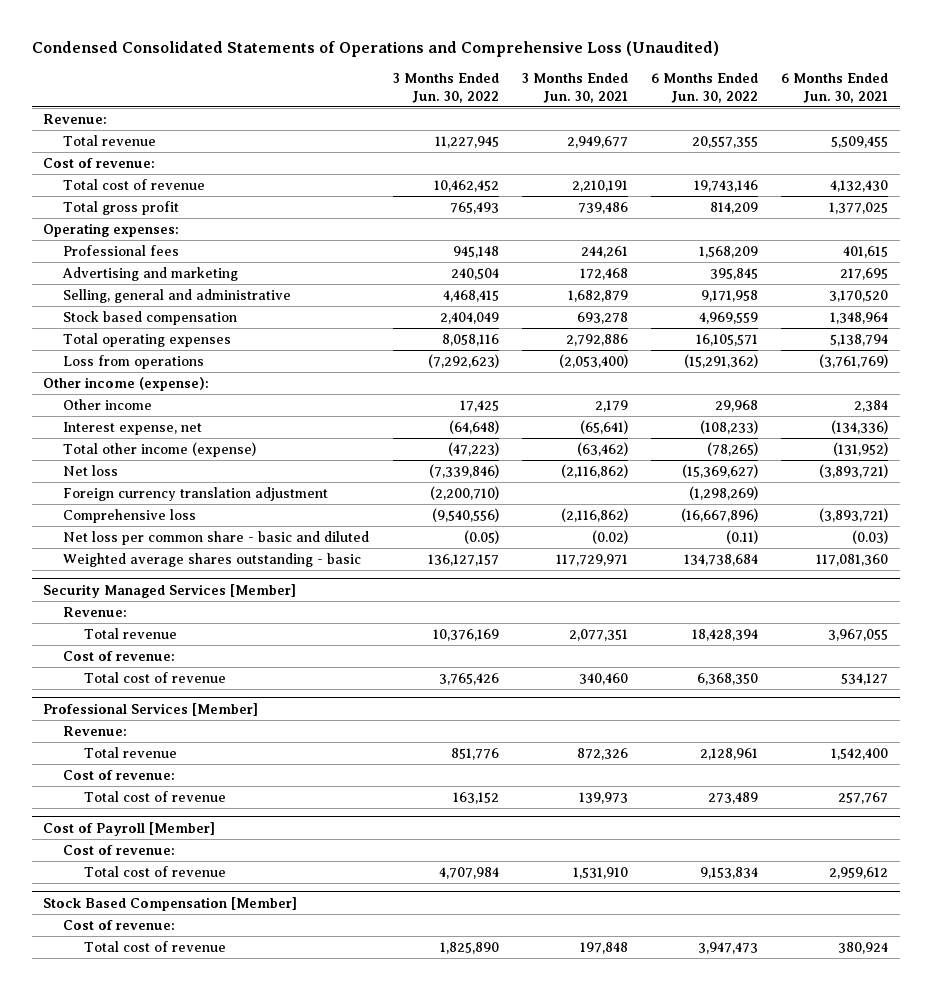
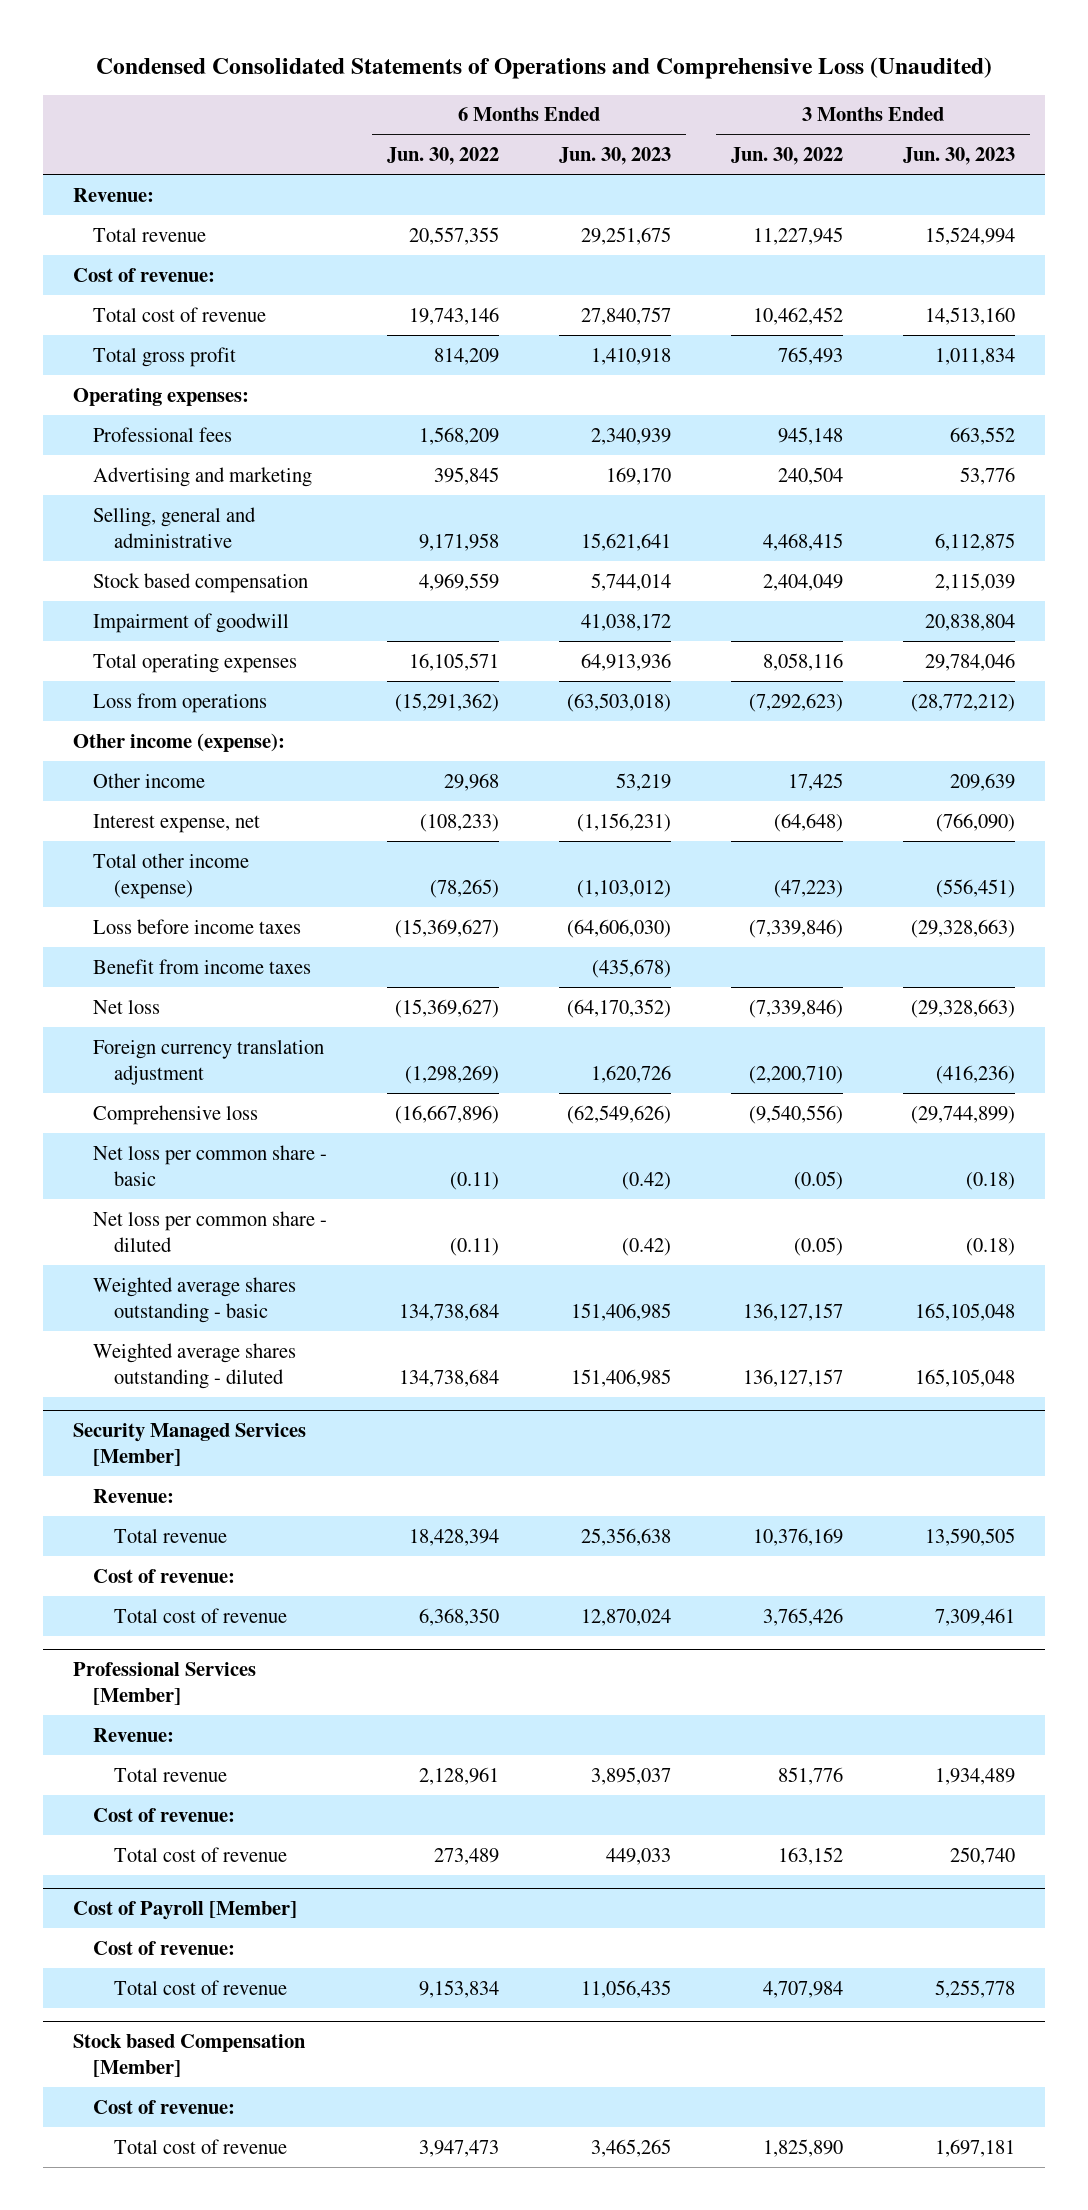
- | 3 Months Ended Jun. 30, 2022 | 3 Months Ended Jun. 30, 2021 | 6 Months Ended Jun. 30, 2022 | 6 Months Ended Jun. 30, 2021
+ | 6 Months Ended Jun. 30, 2022 | 6 Months Ended Jun. 30, 2023 | 3 Months Ended Jun. 30, 2022 | 3 Months Ended Jun. 30, 2023
+ Impairment of goodwill | | 41,038,172 | | 20,838,804
+ Loss before income taxes | (15,369,627) | (64,606,030) | (7,339,846) | (29,328,663)
+ Benefit from income taxes | | (435,678) | |
- Net loss per common share - basic and diluted | (0.05) | (0.02) | (0.11) | (0.03)
+ Net loss per common share - basic | (0.11) | (0.42) | (0.05) | (0.18)
+ Net loss per common share - diluted | (0.11) | (0.42) | (0.05) | (0.18)
+ Weighted average shares outstanding - diluted | 134,738,684 | 151,406,985 | 136,127,157 | 165,105,048
- Stock Based Compensation [Member]
+ Stock based Compensation [Member]

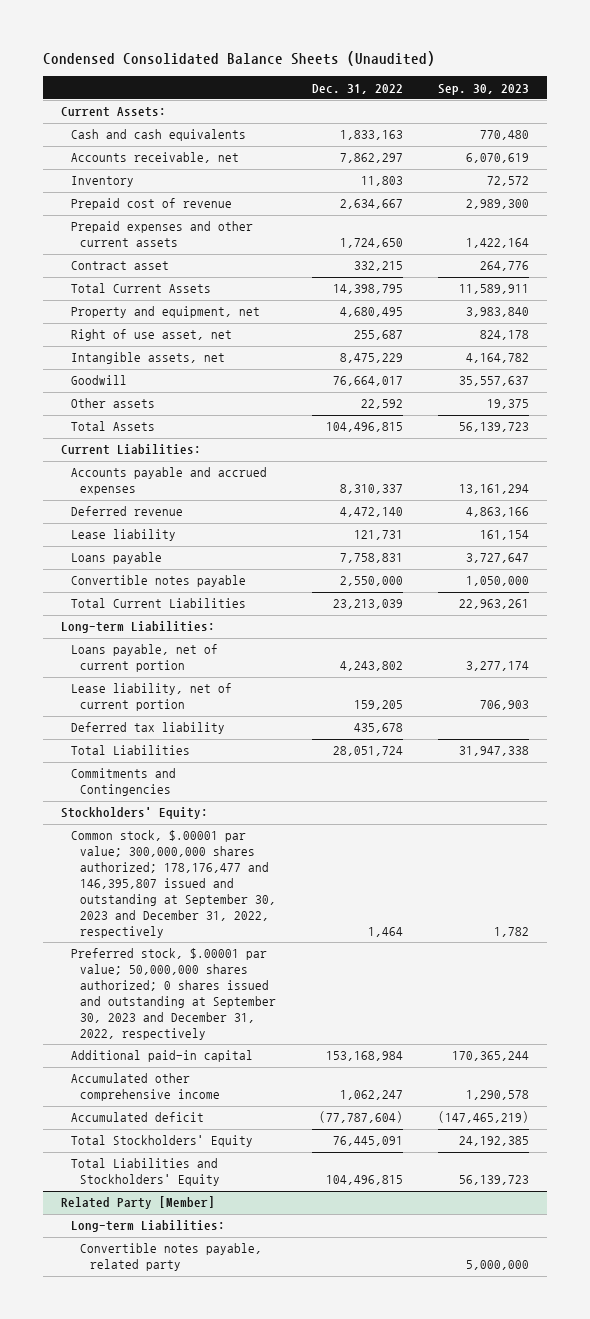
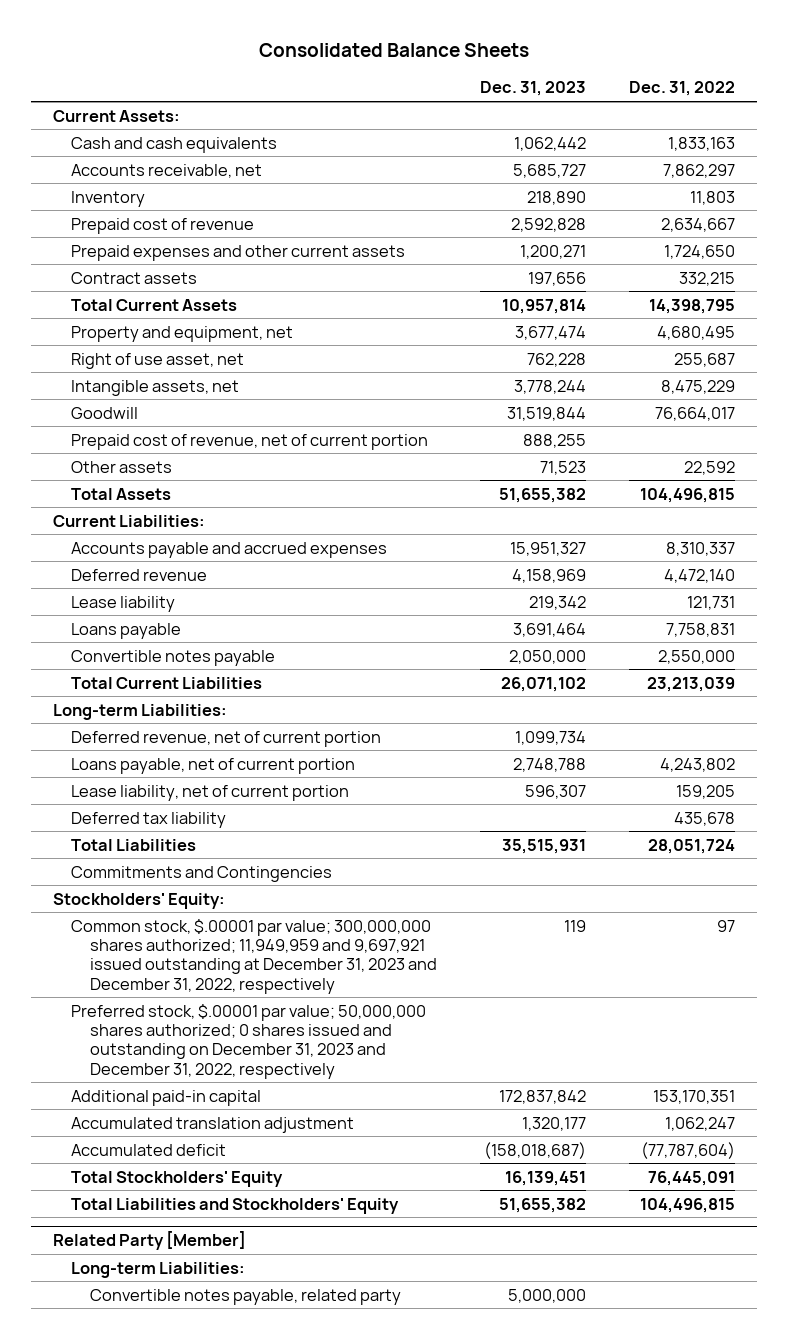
- Condensed Consolidated Balance Sheets (Unaudited)
+ Consolidated Balance Sheets
- | Dec. 31, 2022 | Sep. 30, 2023
+ | Dec. 31, 2023 | Dec. 31, 2022
- Contract asset | 332,215 | 264,776
+ Contract assets | 197,656 | 332,215
+ Prepaid cost of revenue, net of current portion | 888,255 |
+ Deferred revenue, net of current portion | 1,099,734 |
- Common stock, $.00001 par value; 300,000,000 shares authorized; 178,176,477 and 146,395,807 issued and outstanding at September 30, 2023 and December 31, 2022, respectively | 1,464 | 1,782
- Preferred stock, $.00001 par value; 50,000,000 shares authorized; 0 shares issued and outstanding at September 30, 2023 and December 31, 2022, respectively
- Additional paid-in capital | 153,168,984 | 170,365,244
- Accumulated other comprehensive income | 1,062,247 | 1,290,578
+ Common stock, $.00001 par value; 300,000,000 shares authorized; 11,949,959 and 9,697,921 issued outstanding at December 31, 2023 and December 31, 2022, respectively | 119 | 97
+ Preferred stock, $.00001 par value; 50,000,000 shares authorized; 0 shares issued and outstanding on December 31, 2023 and December 31, 2022, respectively
+ Additional paid-in capital | 172,837,842 | 153,170,351
+ Accumulated translation adjustment | 1,320,177 | 1,062,247

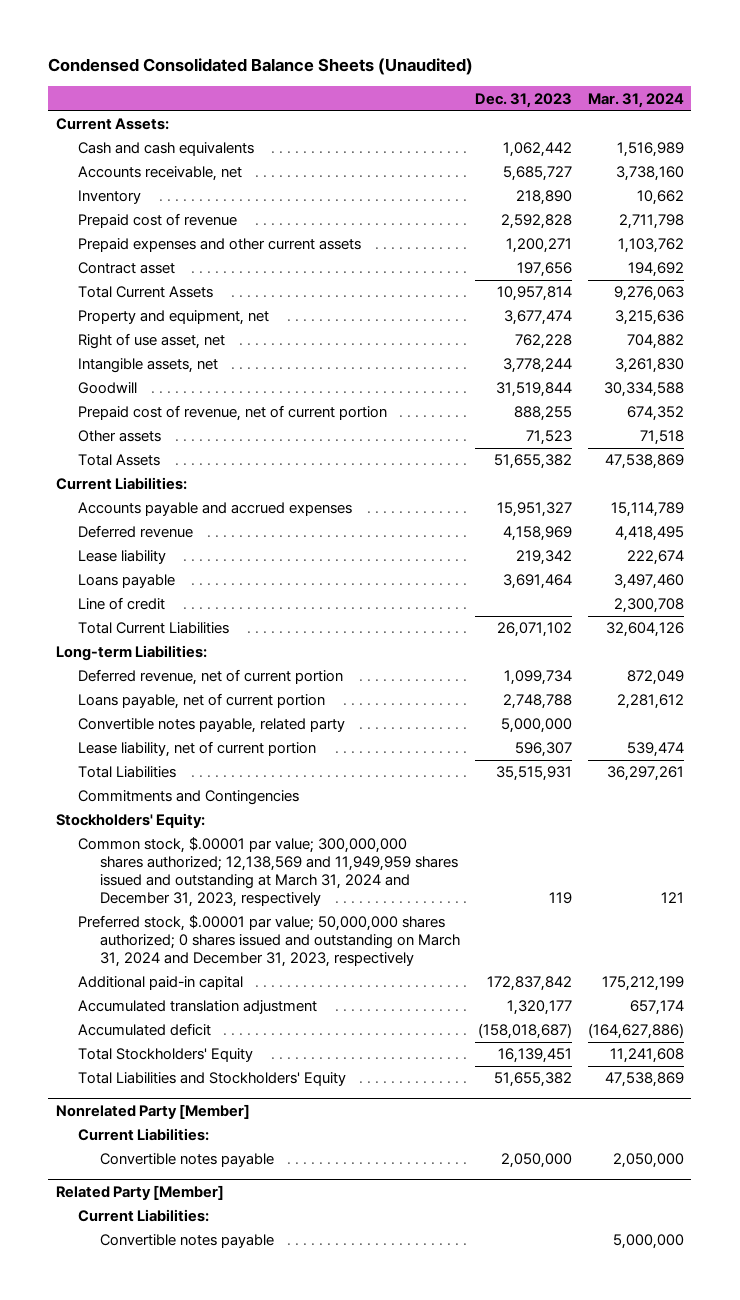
- Consolidated Balance Sheets
+ Condensed Consolidated Balance Sheets (Unaudited)
- | Dec. 31, 2023 | Dec. 31, 2022
+ | Dec. 31, 2023 | Mar. 31, 2024
- Contract assets | 197,656 | 332,215
+ Contract asset | 197,656 | 194,692
- Convertible notes payable | 2,050,000 | 2,550,000
+ Line of credit | | 2,300,708
+ Convertible notes payable, related party | 5,000,000 |
- Deferred tax liability | | 435,678
- Common stock, $.00001 par value; 300,000,000 shares authorized; 11,949,959 and 9,697,921 issued outstanding at December 31, 2023 and December 31, 2022, respectively | 119 | 97
- Preferred stock, $.00001 par value; 50,000,000 shares authorized; 0 shares issued and outstanding on December 31, 2023 and December 31, 2022, respectively
+ Common stock, $.00001 par value; 300,000,000 shares authorized; 12,138,569 and 11,949,959 shares issued and outstanding at March 31, 2024 and December 31, 2023, respectively | 119 | 121
+ Preferred stock, $.00001 par value; 50,000,000 shares authorized; 0 shares issued and outstanding on March 31, 2024 and December 31, 2023, respectively
+ Nonrelated Party [Member]
+ Current Liabilities:
+ Convertible notes payable | 2,050,000 | 2,050,000
@ Related Party [Member]
- Long-term Liabilities:
- Convertible notes payable, related party | 5,000,000 |
+ Current Liabilities:
+ Convertible notes payable | | 5,000,000

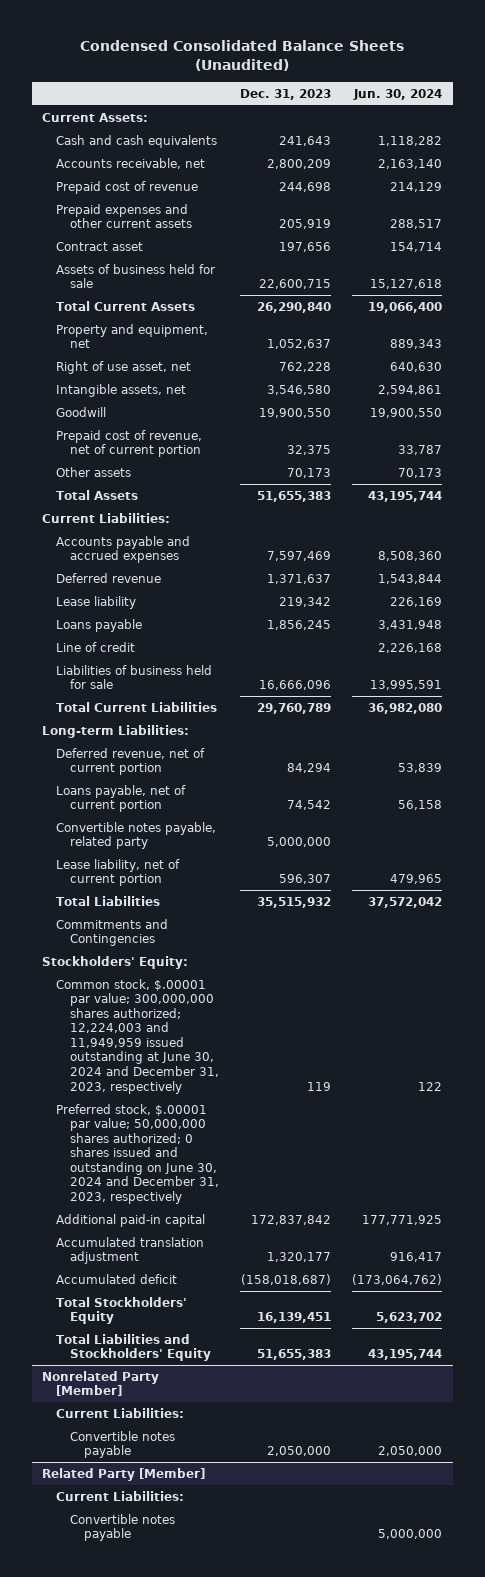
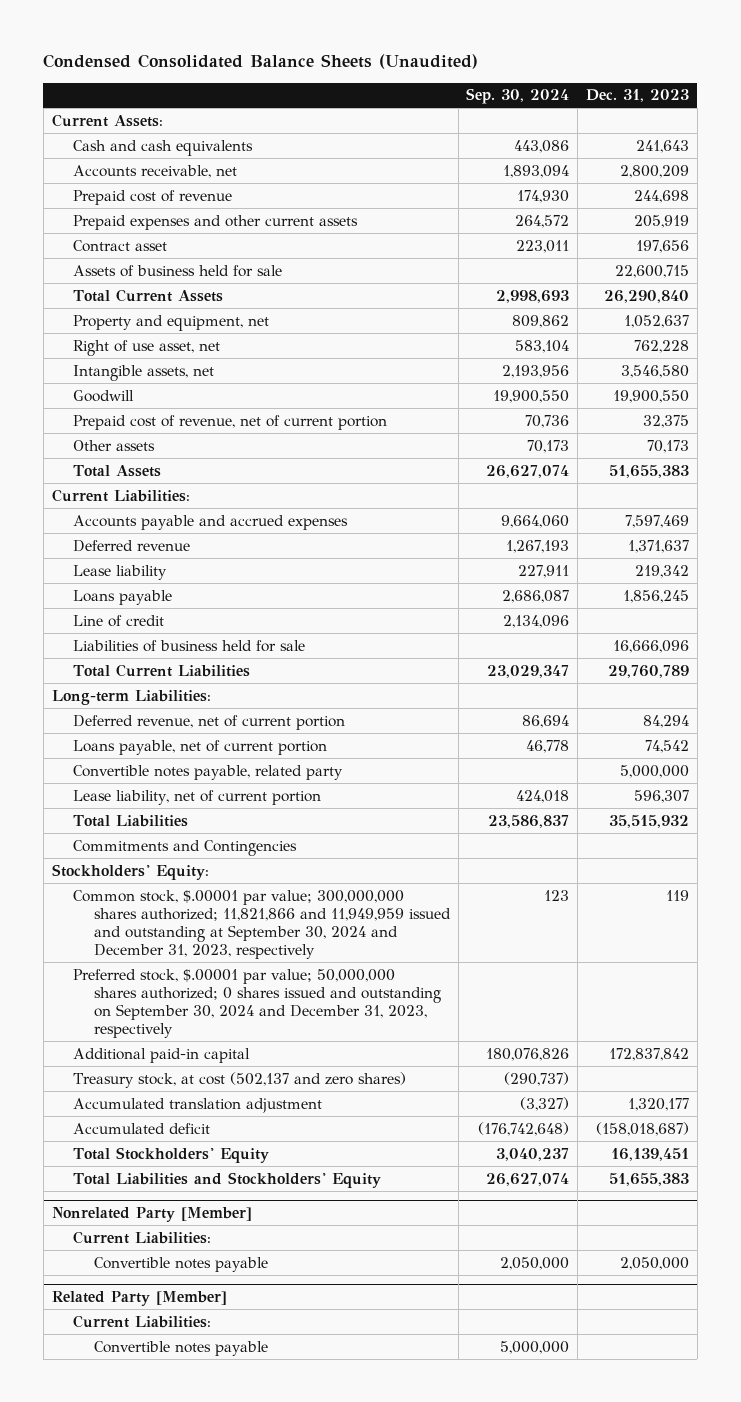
- | Dec. 31, 2023 | Jun. 30, 2024
+ | Sep. 30, 2024 | Dec. 31, 2023
- Common stock, $.00001 par value; 300,000,000 shares authorized; 12,224,003 and 11,949,959 issued outstanding at June 30, 2024 and December 31, 2023, respectively | 119 | 122
- Preferred stock, $.00001 par value; 50,000,000 shares authorized; 0 shares issued and outstanding on June 30, 2024 and December 31, 2023, respectively
+ Common stock, $.00001 par value; 300,000,000 shares authorized; 11,821,866 and 11,949,959 issued and outstanding at September 30, 2024 and December 31, 2023, respectively | 123 | 119
+ Preferred stock, $.00001 par value; 50,000,000 shares authorized; 0 shares issued and outstanding on September 30, 2024 and December 31, 2023, respectively
+ Treasury stock, at cost (502,137 and zero shares) | (290,737) |

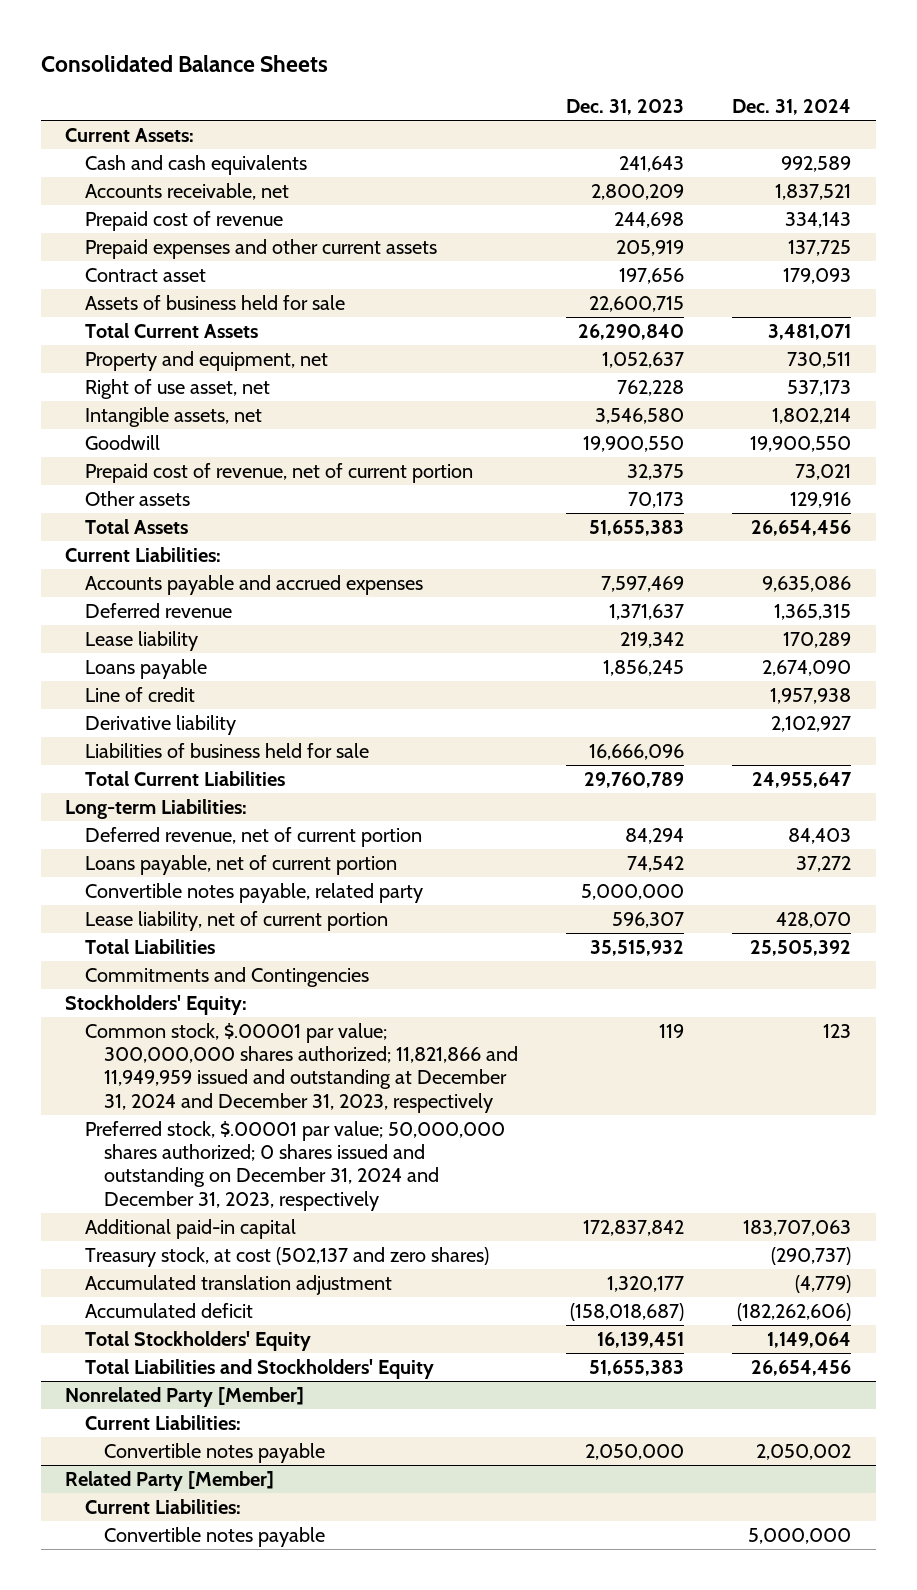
- Condensed Consolidated Balance Sheets (Unaudited)
+ Consolidated Balance Sheets
- | Sep. 30, 2024 | Dec. 31, 2023
+ | Dec. 31, 2023 | Dec. 31, 2024
+ Derivative liability | | 2,102,927
- Common stock, $.00001 par value; 300,000,000 shares authorized; 11,821,866 and 11,949,959 issued and outstanding at September 30, 2024 and December 31, 2023, respectively | 123 | 119
- Preferred stock, $.00001 par value; 50,000,000 shares authorized; 0 shares issued and outstanding on September 30, 2024 and December 31, 2023, respectively
+ Common stock, $.00001 par value; 300,000,000 shares authorized; 11,821,866 and 11,949,959 issued and outstanding at December 31, 2024 and December 31, 2023, respectively | 119 | 123
+ Preferred stock, $.00001 par value; 50,000,000 shares authorized; 0 shares issued and outstanding on December 31, 2024 and December 31, 2023, respectively

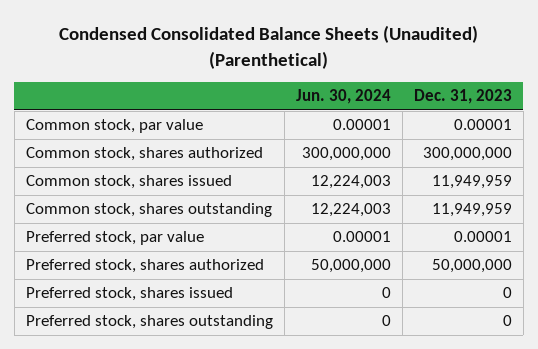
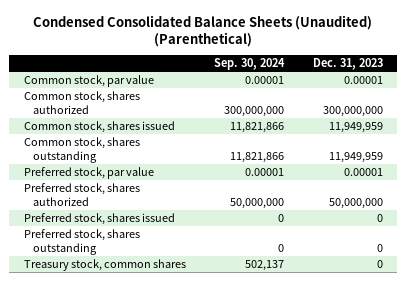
- | Jun. 30, 2024 | Dec. 31, 2023
+ | Sep. 30, 2024 | Dec. 31, 2023
+ Treasury stock, common shares | 502,137 | 0

